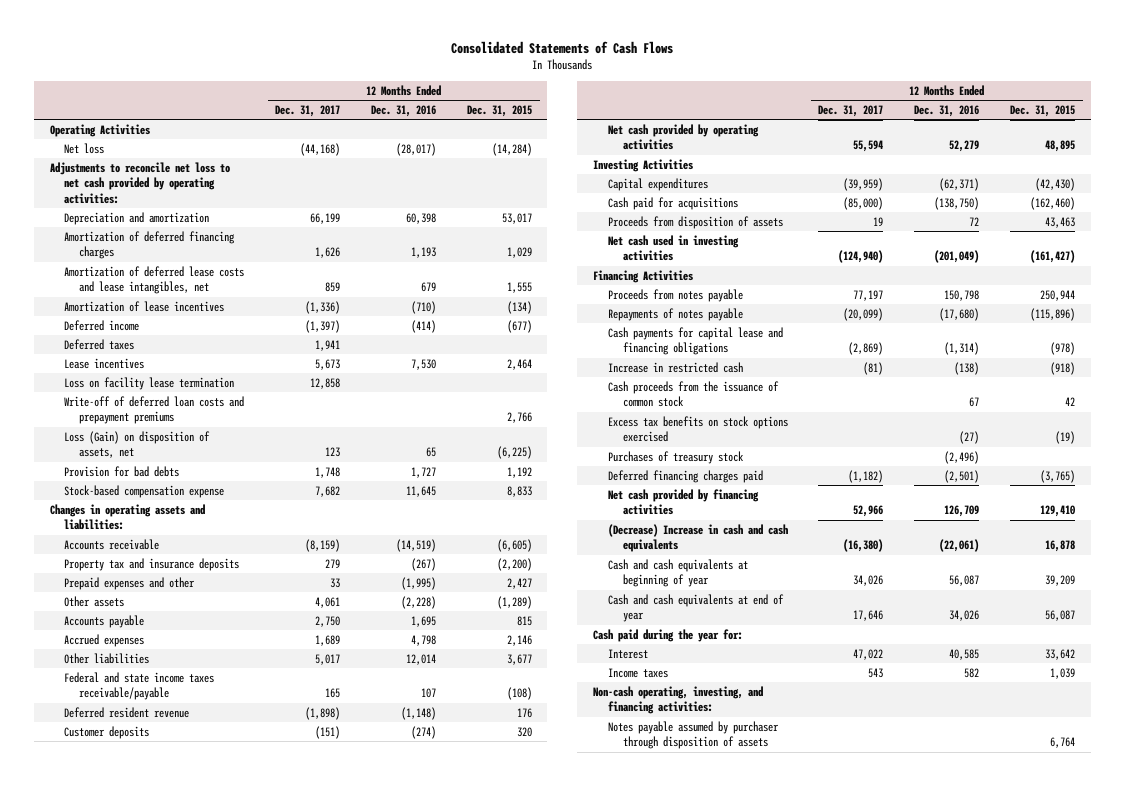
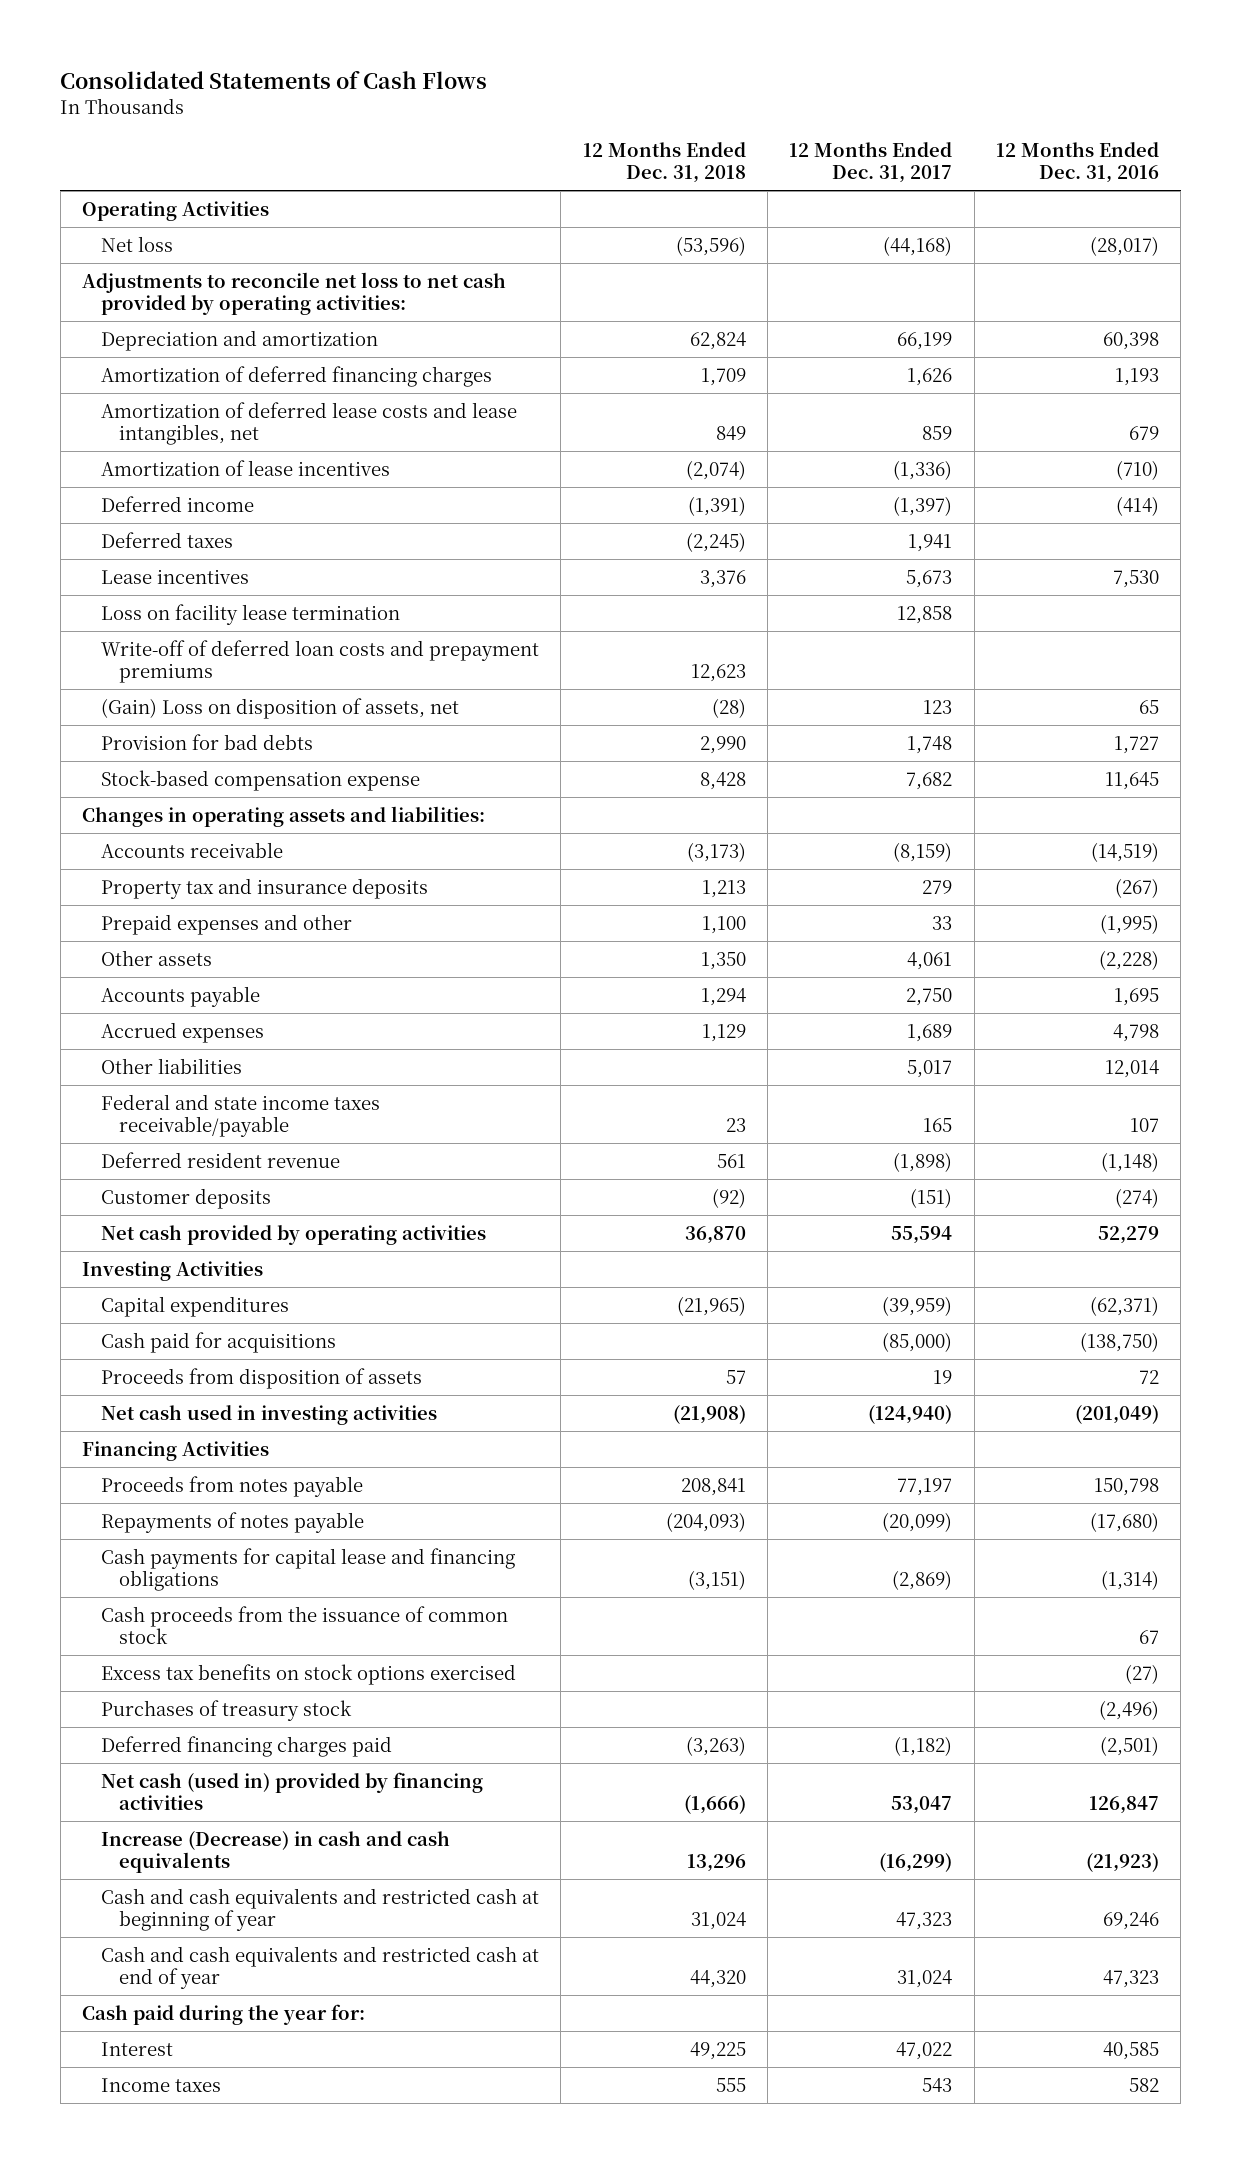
- | 12 Months Ended Dec. 31, 2017 | 12 Months Ended Dec. 31, 2016 | 12 Months Ended Dec. 31, 2015
+ | 12 Months Ended Dec. 31, 2018 | 12 Months Ended Dec. 31, 2017 | 12 Months Ended Dec. 31, 2016
- Loss (Gain) on disposition of assets, net | 123 | 65 | (6,225)
+ (Gain) Loss on disposition of assets, net | (28) | 123 | 65
- Increase in restricted cash | (81) | (138) | (918)
- Net cash provided by financing activities | 52,966 | 126,709 | 129,410
- (Decrease) Increase in cash and cash equivalents | (16,380) | (22,061) | 16,878
- Cash and cash equivalents at beginning of year | 34,026 | 56,087 | 39,209
- Cash and cash equivalents at end of year | 17,646 | 34,026 | 56,087
+ Net cash (used in) provided by financing activities | (1,666) | 53,047 | 126,847
+ Increase (Decrease) in cash and cash equivalents | 13,296 | (16,299) | (21,923)
+ Cash and cash equivalents and restricted cash at beginning of year | 31,024 | 47,323 | 69,246
+ Cash and cash equivalents and restricted cash at end of year | 44,320 | 31,024 | 47,323
- Non-cash operating, investing, and financing activities:
- Notes payable assumed by purchaser through disposition of assets | | | 6,764

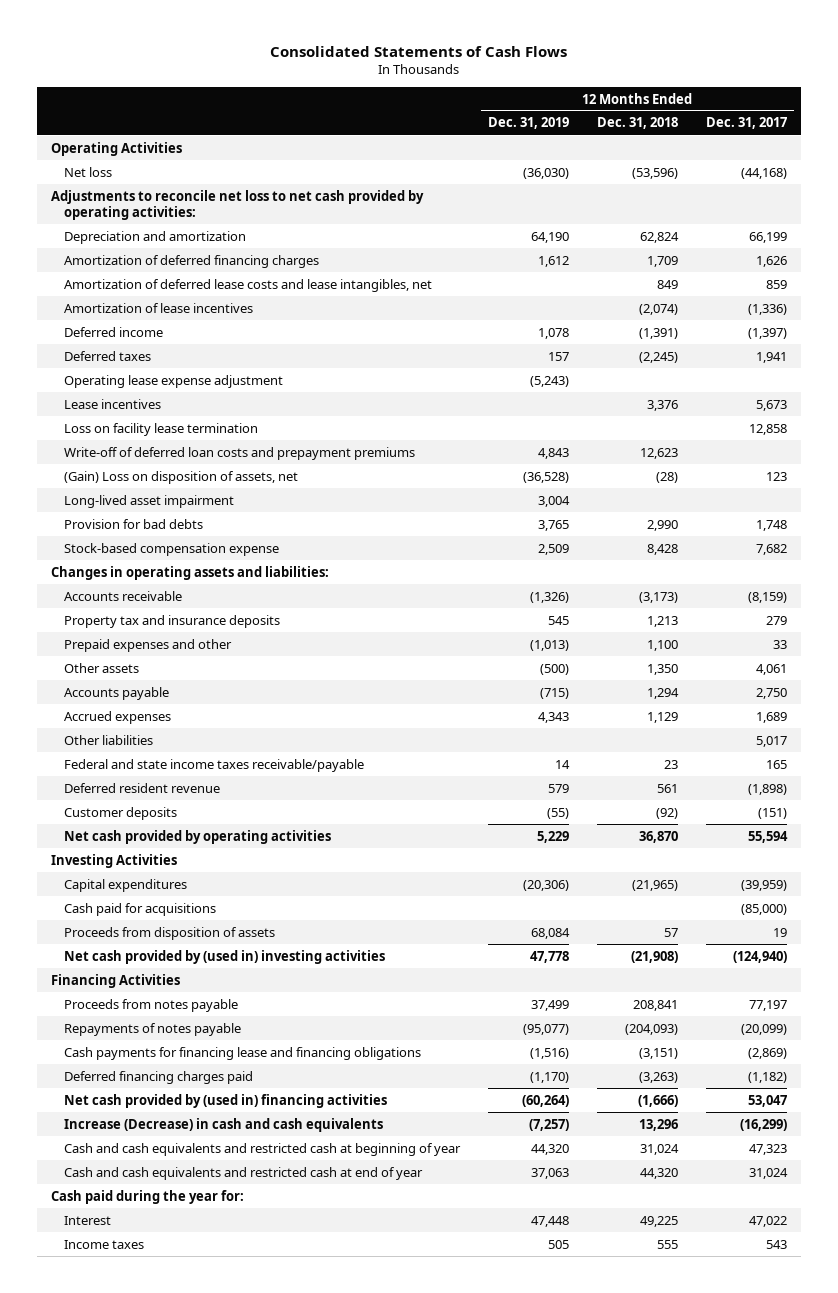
- | 12 Months Ended Dec. 31, 2018 | 12 Months Ended Dec. 31, 2017 | 12 Months Ended Dec. 31, 2016
+ | 12 Months Ended Dec. 31, 2019 | 12 Months Ended Dec. 31, 2018 | 12 Months Ended Dec. 31, 2017
+ Operating lease expense adjustment | (5,243) | |
+ Long-lived asset impairment | 3,004 | |
- Net cash used in investing activities | (21,908) | (124,940) | (201,049)
+ Net cash provided by (used in) investing activities | 47,778 | (21,908) | (124,940)
- Cash payments for capital lease and financing obligations | (3,151) | (2,869) | (1,314)
- Cash proceeds from the issuance of common stock | | | 67
- Excess tax benefits on stock options exercised | | | (27)
- Purchases of treasury stock | | | (2,496)
+ Cash payments for financing lease and financing obligations | (1,516) | (3,151) | (2,869)
- Net cash (used in) provided by financing activities | (1,666) | 53,047 | 126,847
+ Net cash provided by (used in) financing activities | (60,264) | (1,666) | 53,047

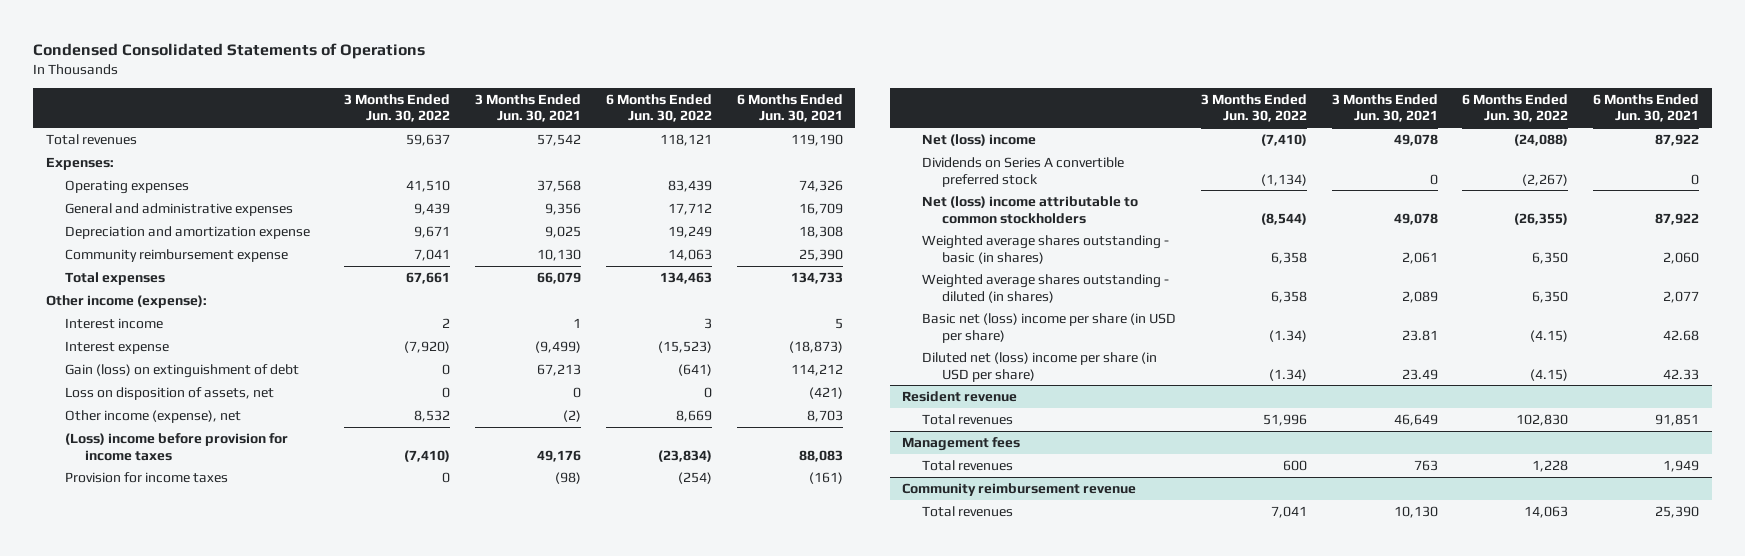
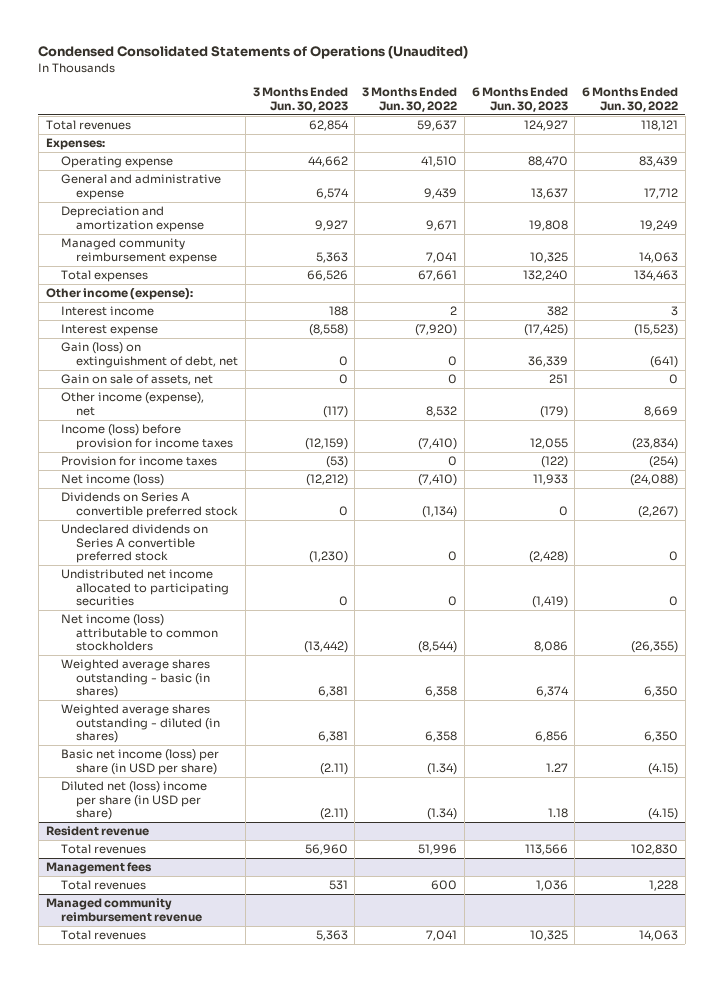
- Condensed Consolidated Statements of Operations
+ Condensed Consolidated Statements of Operations (Unaudited)
- | 3 Months Ended Jun. 30, 2022 | 3 Months Ended Jun. 30, 2021 | 6 Months Ended Jun. 30, 2022 | 6 Months Ended Jun. 30, 2021
+ | 3 Months Ended Jun. 30, 2023 | 3 Months Ended Jun. 30, 2022 | 6 Months Ended Jun. 30, 2023 | 6 Months Ended Jun. 30, 2022
- Operating expenses | 41,510 | 37,568 | 83,439 | 74,326
- General and administrative expenses | 9,439 | 9,356 | 17,712 | 16,709
+ Operating expense | 44,662 | 41,510 | 88,470 | 83,439
+ General and administrative expense | 6,574 | 9,439 | 13,637 | 17,712
- Community reimbursement expense | 7,041 | 10,130 | 14,063 | 25,390
+ Managed community reimbursement expense | 5,363 | 7,041 | 10,325 | 14,063
- Gain (loss) on extinguishment of debt | 0 | 67,213 | (641) | 114,212
- Loss on disposition of assets, net | 0 | 0 | 0 | (421)
+ Gain (loss) on extinguishment of debt, net | 0 | 0 | 36,339 | (641)
+ Gain on sale of assets, net | 0 | 0 | 251 | 0
- (Loss) income before provision for income taxes | (7,410) | 49,176 | (23,834) | 88,083
+ Income (loss) before provision for income taxes | (12,159) | (7,410) | 12,055 | (23,834)
- Net (loss) income | (7,410) | 49,078 | (24,088) | 87,922
+ Net income (loss) | (12,212) | (7,410) | 11,933 | (24,088)
- Net (loss) income attributable to common stockholders | (8,544) | 49,078 | (26,355) | 87,922
+ Undeclared dividends on Series A convertible preferred stock | (1,230) | 0 | (2,428) | 0
+ Undistributed net income allocated to participating securities | 0 | 0 | (1,419) | 0
+ Net income (loss) attributable to common stockholders | (13,442) | (8,544) | 8,086 | (26,355)
- Basic net (loss) income per share (in USD per share) | (1.34) | 23.81 | (4.15) | 42.68
+ Basic net income (loss) per share (in USD per share) | (2.11) | (1.34) | 1.27 | (4.15)
- Community reimbursement revenue
+ Managed community reimbursement revenue

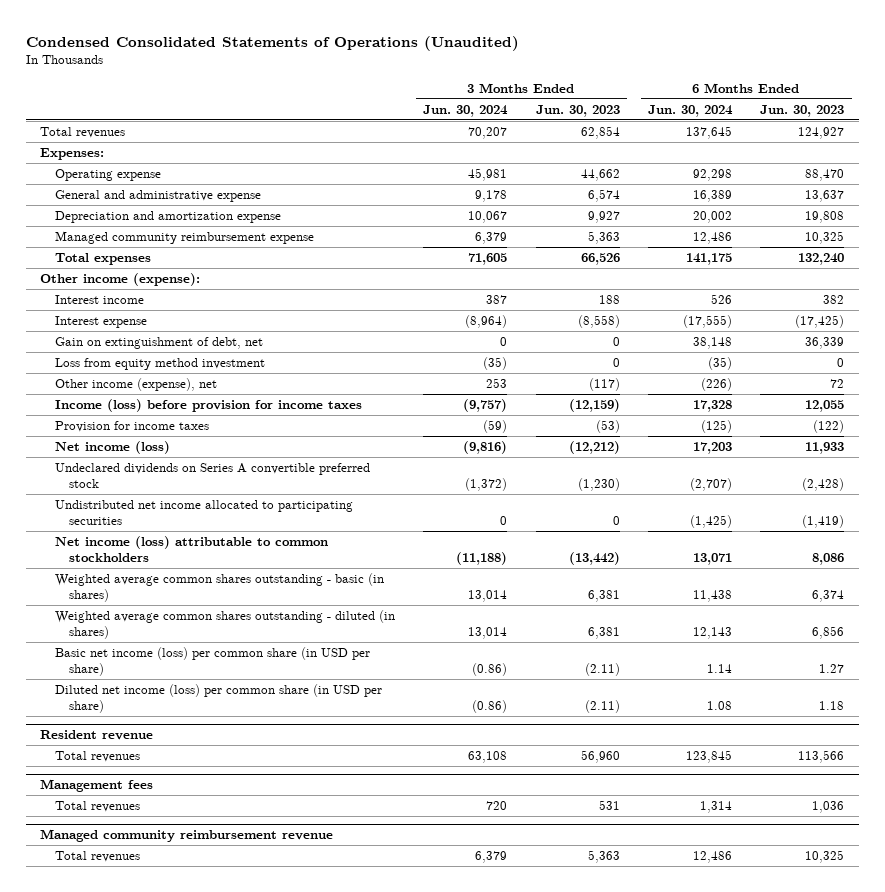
- | 3 Months Ended Jun. 30, 2023 | 3 Months Ended Jun. 30, 2022 | 6 Months Ended Jun. 30, 2023 | 6 Months Ended Jun. 30, 2022
+ | 3 Months Ended Jun. 30, 2024 | 3 Months Ended Jun. 30, 2023 | 6 Months Ended Jun. 30, 2024 | 6 Months Ended Jun. 30, 2023
- Gain (loss) on extinguishment of debt, net | 0 | 0 | 36,339 | (641)
- Gain on sale of assets, net | 0 | 0 | 251 | 0
- Other income (expense), net | (117) | 8,532 | (179) | 8,669
+ Gain on extinguishment of debt, net | 0 | 0 | 38,148 | 36,339
+ Loss from equity method investment | (35) | 0 | (35) | 0
+ Other income (expense), net | 253 | (117) | (226) | 72
- Dividends on Series A convertible preferred stock | 0 | (1,134) | 0 | (2,267)
- Weighted average shares outstanding - basic (in shares) | 6,381 | 6,358 | 6,374 | 6,350
- Weighted average shares outstanding - diluted (in shares) | 6,381 | 6,358 | 6,856 | 6,350
- Basic net income (loss) per share (in USD per share) | (2.11) | (1.34) | 1.27 | (4.15)
- Diluted net (loss) income per share (in USD per share) | (2.11) | (1.34) | 1.18 | (4.15)
+ Weighted average common shares outstanding - basic (in shares) | 13,014 | 6,381 | 11,438 | 6,374
+ Weighted average common shares outstanding - diluted (in shares) | 13,014 | 6,381 | 12,143 | 6,856
+ Basic net income (loss) per common share (in USD per share) | (0.86) | (2.11) | 1.14 | 1.27
+ Diluted net income (loss) per common share (in USD per share) | (0.86) | (2.11) | 1.08 | 1.18

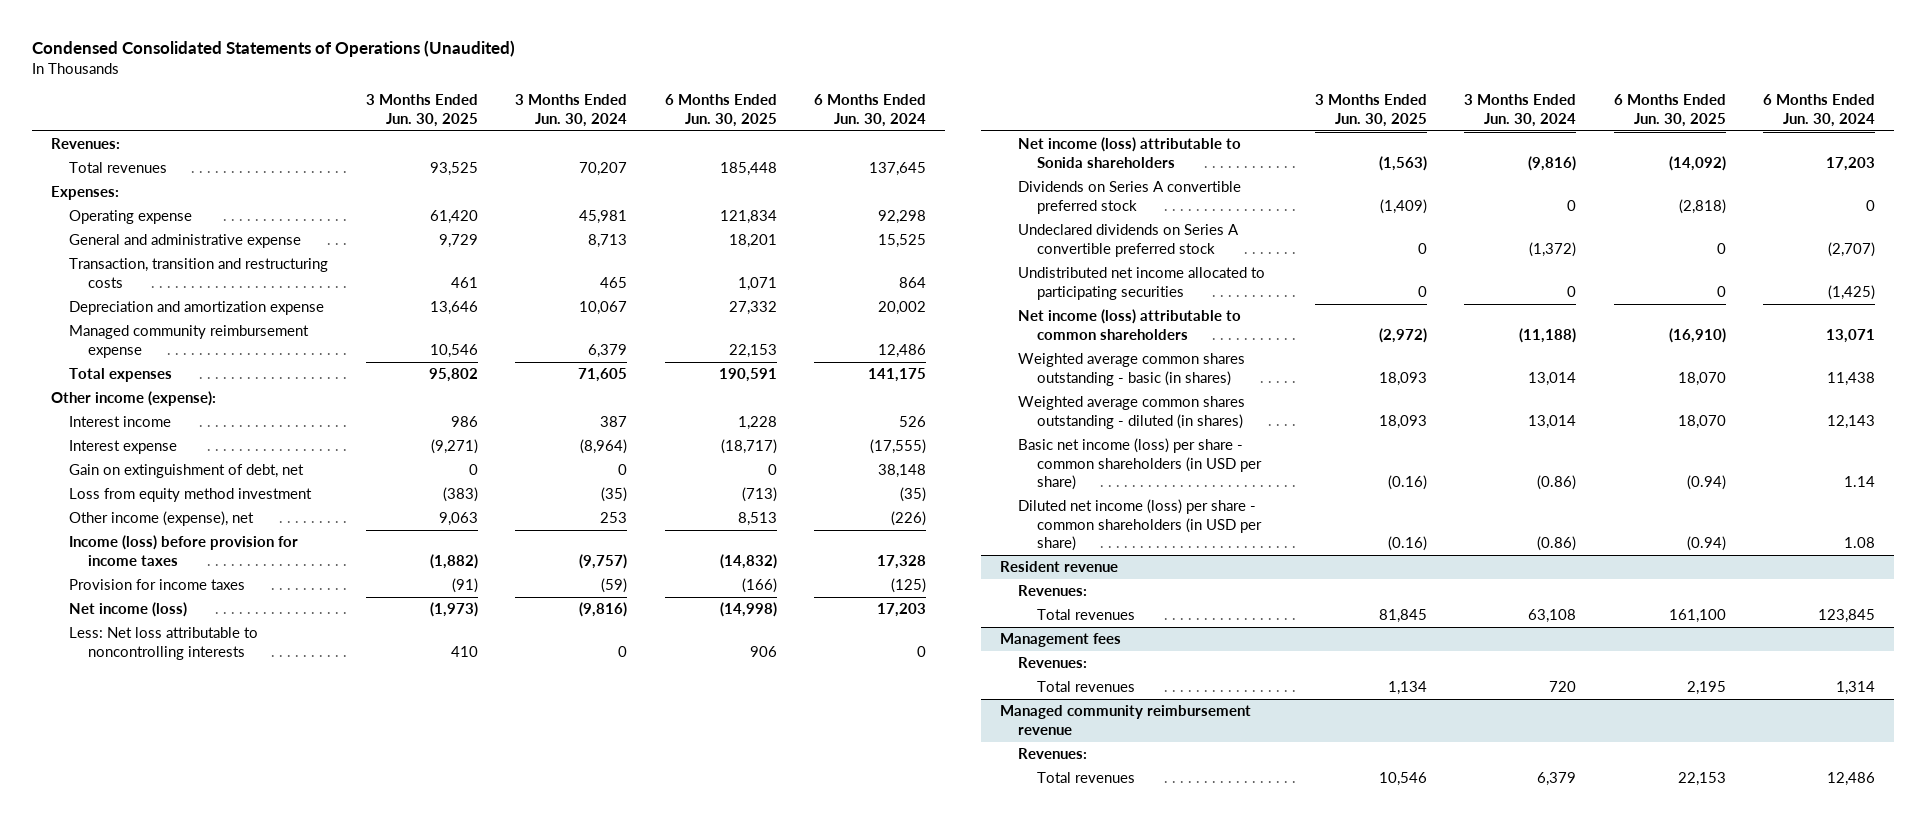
- | 3 Months Ended Jun. 30, 2024 | 3 Months Ended Jun. 30, 2023 | 6 Months Ended Jun. 30, 2024 | 6 Months Ended Jun. 30, 2023
+ | 3 Months Ended Jun. 30, 2025 | 3 Months Ended Jun. 30, 2024 | 6 Months Ended Jun. 30, 2025 | 6 Months Ended Jun. 30, 2024
+ Revenues:
- General and administrative expense | 9,178 | 6,574 | 16,389 | 13,637
+ General and administrative expense | 9,729 | 8,713 | 18,201 | 15,525
+ Transaction, transition and restructuring costs | 461 | 465 | 1,071 | 864
+ Less: Net loss attributable to noncontrolling interests | 410 | 0 | 906 | 0
+ Net income (loss) attributable to Sonida shareholders | (1,563) | (9,816) | (14,092) | 17,203
+ Dividends on Series A convertible preferred stock | (1,409) | 0 | (2,818) | 0
- Net income (loss) attributable to common stockholders | (11,188) | (13,442) | 13,071 | 8,086
+ Net income (loss) attributable to common shareholders | (2,972) | (11,188) | (16,910) | 13,071
- Basic net income (loss) per common share (in USD per share) | (0.86) | (2.11) | 1.14 | 1.27
- Diluted net income (loss) per common share (in USD per share) | (0.86) | (2.11) | 1.08 | 1.18
+ Basic net income (loss) per share - common shareholders (in USD per share) | (0.16) | (0.86) | (0.94) | 1.14
+ Diluted net income (loss) per share - common shareholders (in USD per share) | (0.16) | (0.86) | (0.94) | 1.08
@ Resident revenue
+ Revenues:
@ Management fees
+ Revenues:
@ Managed community reimbursement revenue
+ Revenues:

